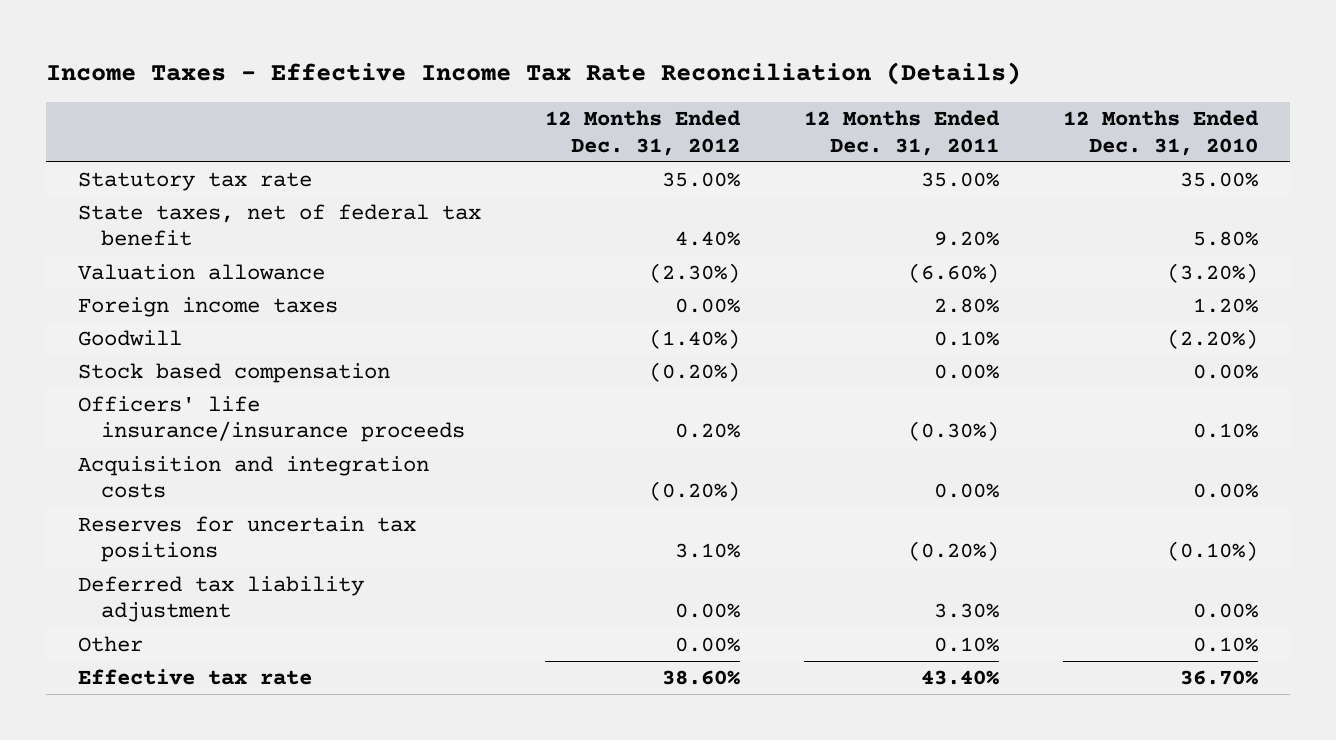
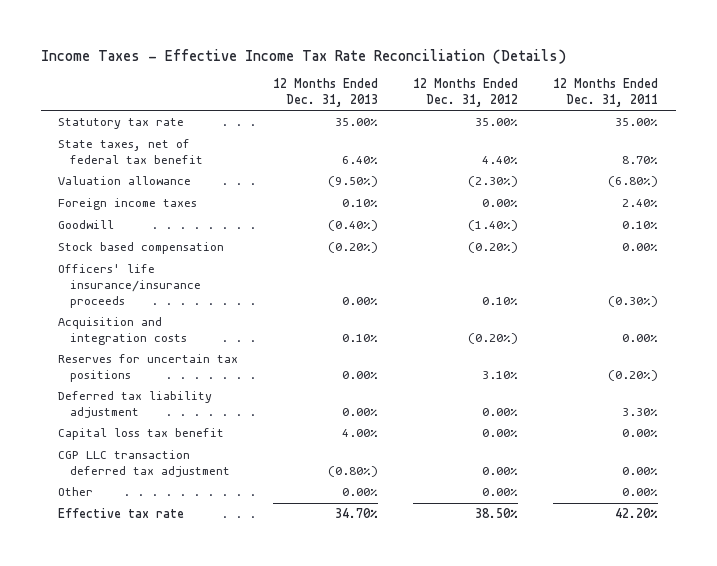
- | 12 Months Ended Dec. 31, 2012 | 12 Months Ended Dec. 31, 2011 | 12 Months Ended Dec. 31, 2010
+ | 12 Months Ended Dec. 31, 2013 | 12 Months Ended Dec. 31, 2012 | 12 Months Ended Dec. 31, 2011
- State taxes, net of federal tax benefit | 4.40% | 9.20% | 5.80%
- Valuation allowance | (2.30%) | (6.60%) | (3.20%)
- Foreign income taxes | 0.00% | 2.80% | 1.20%
+ State taxes, net of federal tax benefit | 6.40% | 4.40% | 8.70%
+ Valuation allowance | (9.50%) | (2.30%) | (6.80%)
+ Foreign income taxes | 0.10% | 0.00% | 2.40%
- Officers' life insurance/insurance proceeds | 0.20% | (0.30%) | 0.10%
+ Officers' life insurance/insurance proceeds | 0.00% | 0.10% | (0.30%)
- Other | 0.00% | 0.10% | 0.10%
- Effective tax rate | 38.60% | 43.40% | 36.70%
+ Capital loss tax benefit | 4.00% | 0.00% | 0.00%
+ CGP LLC transaction deferred tax adjustment | (0.80%) | 0.00% | 0.00%
+ Other | 0.00% | 0.00% | 0.00%
+ Effective tax rate | 34.70% | 38.50% | 42.20%

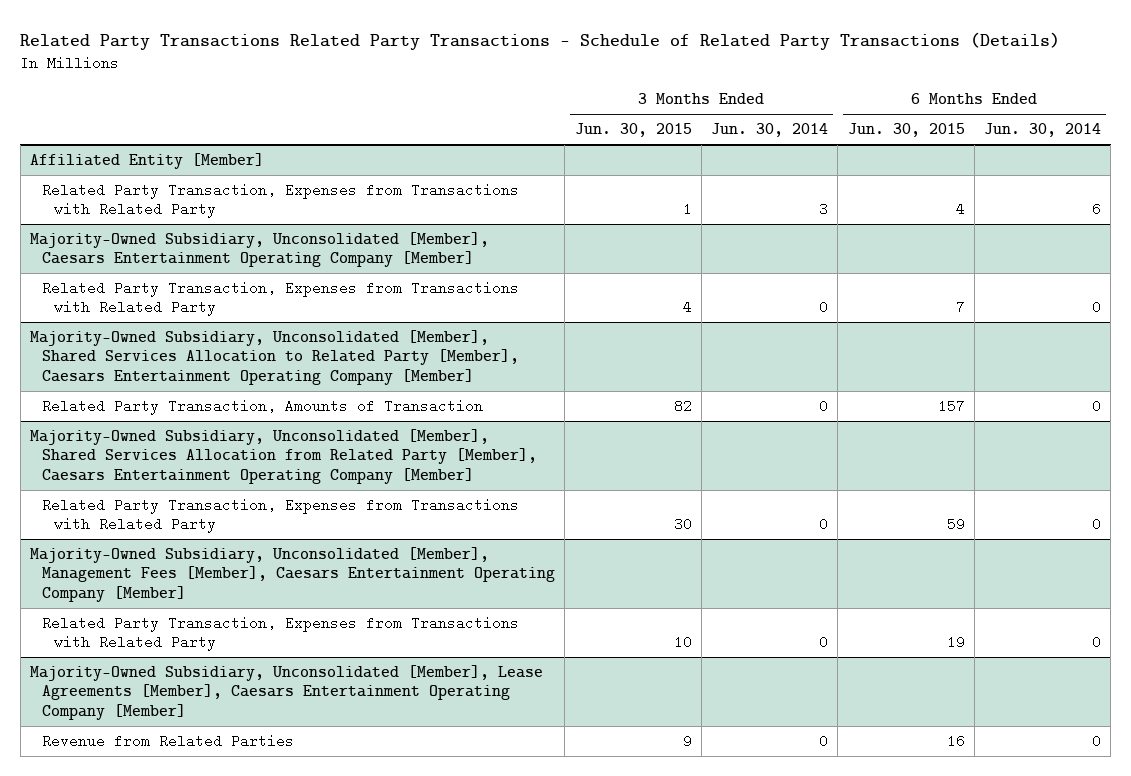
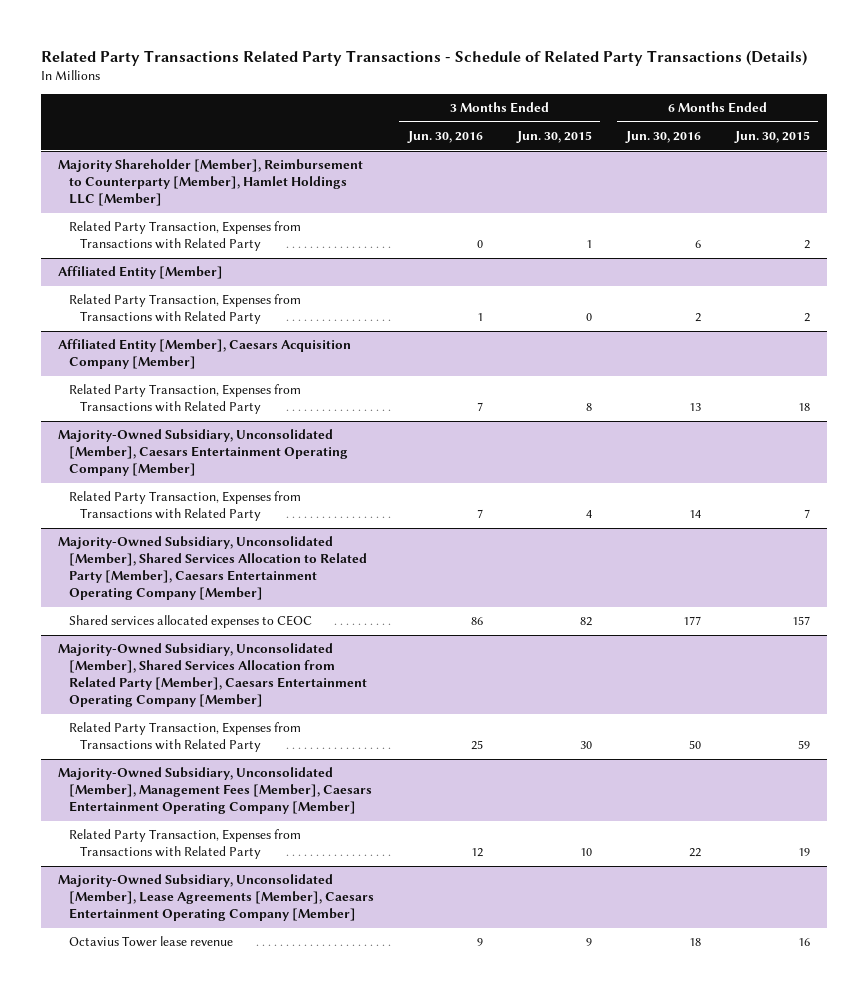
- | 3 Months Ended Jun. 30, 2015 | 3 Months Ended Jun. 30, 2014 | 6 Months Ended Jun. 30, 2015 | 6 Months Ended Jun. 30, 2014
+ | 3 Months Ended Jun. 30, 2016 | 3 Months Ended Jun. 30, 2015 | 6 Months Ended Jun. 30, 2016 | 6 Months Ended Jun. 30, 2015
+ Majority Shareholder [Member], Reimbursement to Counterparty [Member], Hamlet Holdings LLC [Member]
+ Related Party Transaction, Expenses from Transactions with Related Party | 0 | 1 | 6 | 2
@ Affiliated Entity [Member]
- Related Party Transaction, Expenses from Transactions with Related Party | 1 | 3 | 4 | 6
+ Related Party Transaction, Expenses from Transactions with Related Party | 1 | 0 | 2 | 2
+ Affiliated Entity [Member], Caesars Acquisition Company [Member]
+ Related Party Transaction, Expenses from Transactions with Related Party | 7 | 8 | 13 | 18
@ Majority-Owned Subsidiary, Unconsolidated [Member], Shared Services Allocation to Related Party [Member], Caesars Entertainment Operating Company [Member]
- Related Party Transaction, Amounts of Transaction | 82 | 0 | 157 | 0
+ Shared services allocated expenses to CEOC | 86 | 82 | 177 | 157
@ Majority-Owned Subsidiary, Unconsolidated [Member], Lease Agreements [Member], Caesars Entertainment Operating Company [Member]
- Revenue from Related Parties | 9 | 0 | 16 | 0
+ Octavius Tower lease revenue | 9 | 9 | 18 | 16

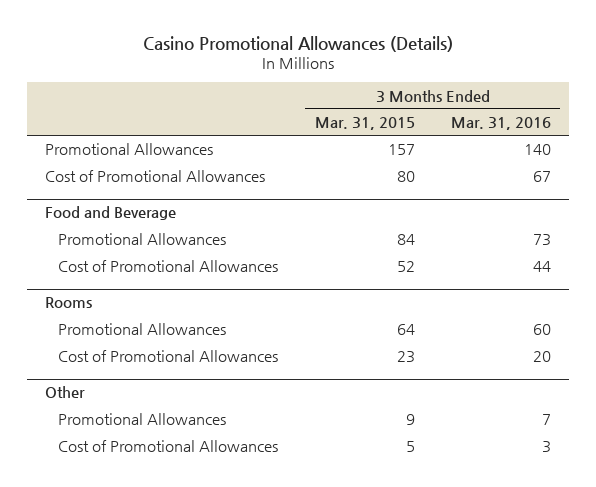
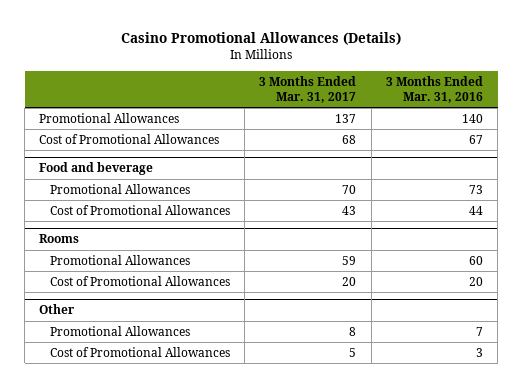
- | 3 Months Ended Mar. 31, 2015 | 3 Months Ended Mar. 31, 2016
+ | 3 Months Ended Mar. 31, 2017 | 3 Months Ended Mar. 31, 2016
- Food and Beverage
+ Food and beverage

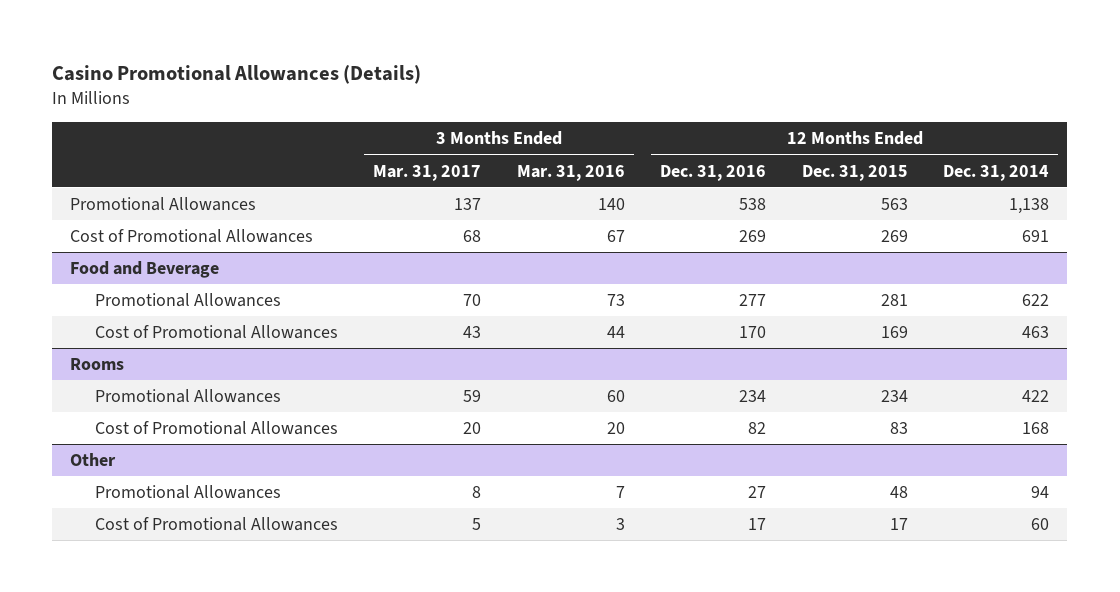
- | 3 Months Ended Mar. 31, 2017 | 3 Months Ended Mar. 31, 2016
+ | 3 Months Ended Mar. 31, 2017 | 3 Months Ended Mar. 31, 2016 | 12 Months Ended Dec. 31, 2016 | 12 Months Ended Dec. 31, 2015 | 12 Months Ended Dec. 31, 2014
- Food and beverage
+ Food and Beverage

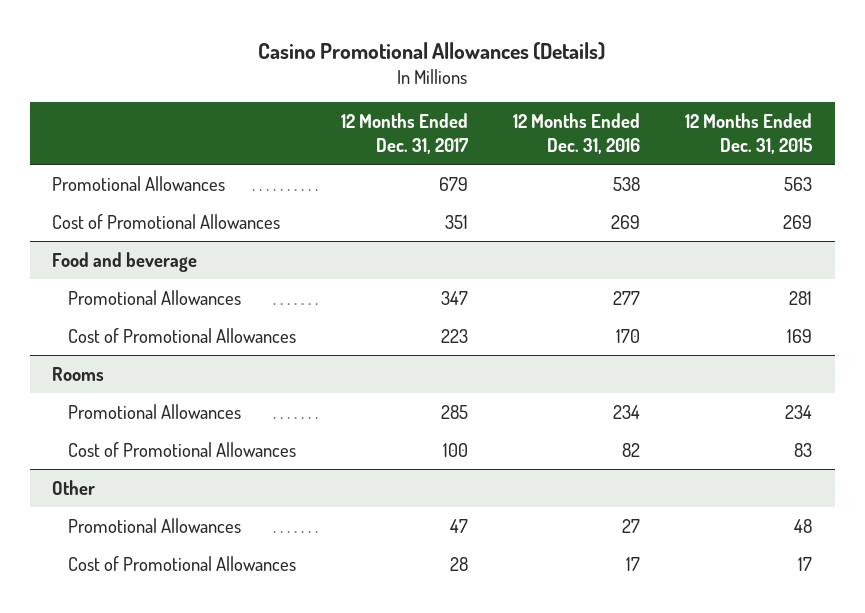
- | 3 Months Ended Mar. 31, 2017 | 3 Months Ended Mar. 31, 2016 | 12 Months Ended Dec. 31, 2016 | 12 Months Ended Dec. 31, 2015 | 12 Months Ended Dec. 31, 2014
+ | 12 Months Ended Dec. 31, 2017 | 12 Months Ended Dec. 31, 2016 | 12 Months Ended Dec. 31, 2015
- Food and Beverage
+ Food and beverage

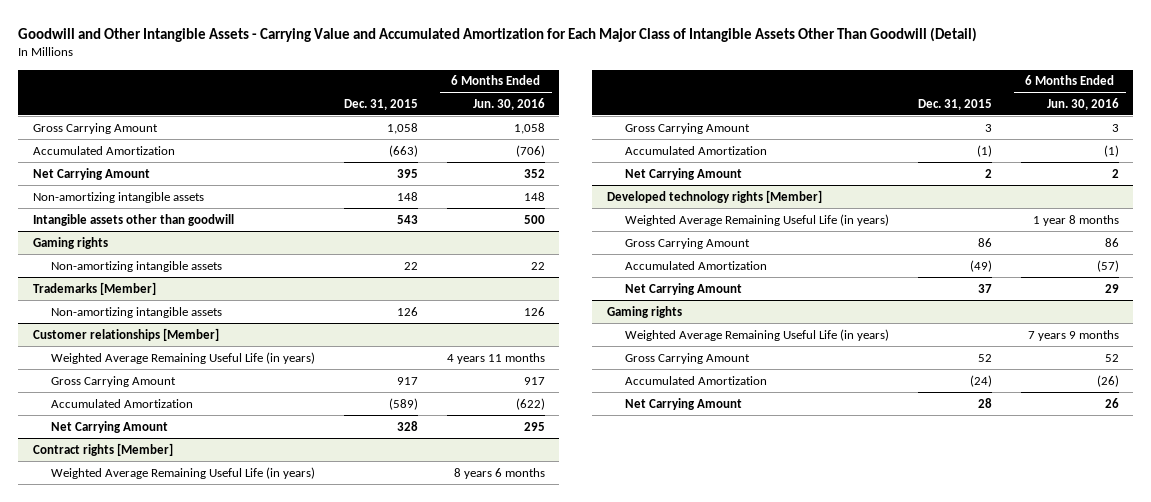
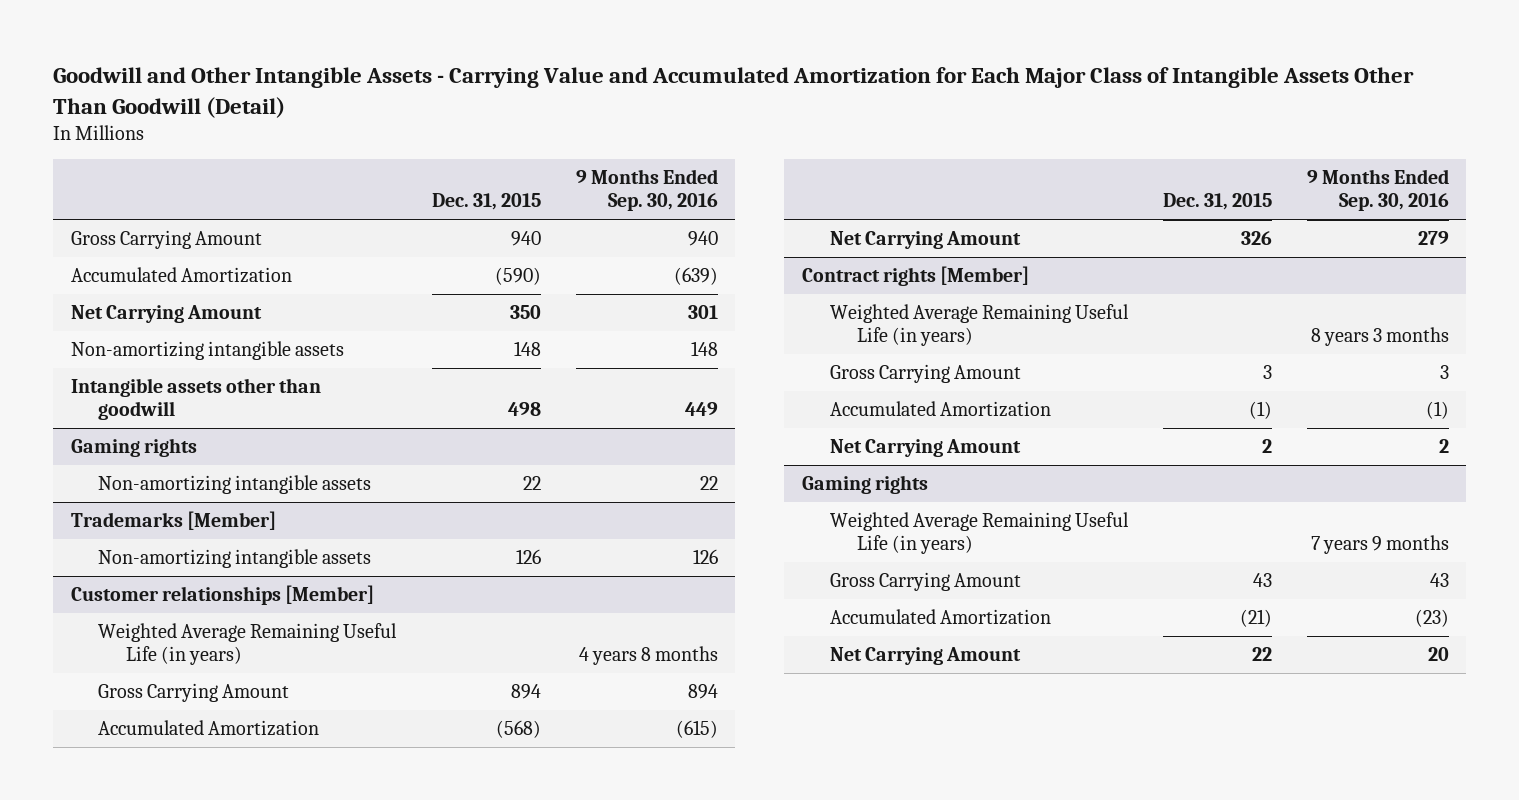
- | Dec. 31, 2015 | 6 Months Ended Jun. 30, 2016
+ | Dec. 31, 2015 | 9 Months Ended Sep. 30, 2016
- Gross Carrying Amount | 1,058 | 1,058
- Accumulated Amortization | (663) | (706)
- Net Carrying Amount | 395 | 352
+ Gross Carrying Amount | 940 | 940
+ Accumulated Amortization | (590) | (639)
+ Net Carrying Amount | 350 | 301
- Intangible assets other than goodwill | 543 | 500
+ Intangible assets other than goodwill | 498 | 449
@ Customer relationships [Member]
- Gross Carrying Amount | 917 | 917
- Accumulated Amortization | (589) | (622)
- Net Carrying Amount | 328 | 295
+ Gross Carrying Amount | 894 | 894
+ Accumulated Amortization | (568) | (615)
+ Net Carrying Amount | 326 | 279
- Developed technology rights [Member]
- Weighted Average Remaining Useful Life (in years) | | 1 year 8 months
- Gross Carrying Amount | 86 | 86
- Accumulated Amortization | (49) | (57)
- Net Carrying Amount | 37 | 29
@ Gaming rights
- Gross Carrying Amount | 52 | 52
- Accumulated Amortization | (24) | (26)
- Net Carrying Amount | 28 | 26
+ Gross Carrying Amount | 43 | 43
+ Accumulated Amortization | (21) | (23)
+ Net Carrying Amount | 22 | 20

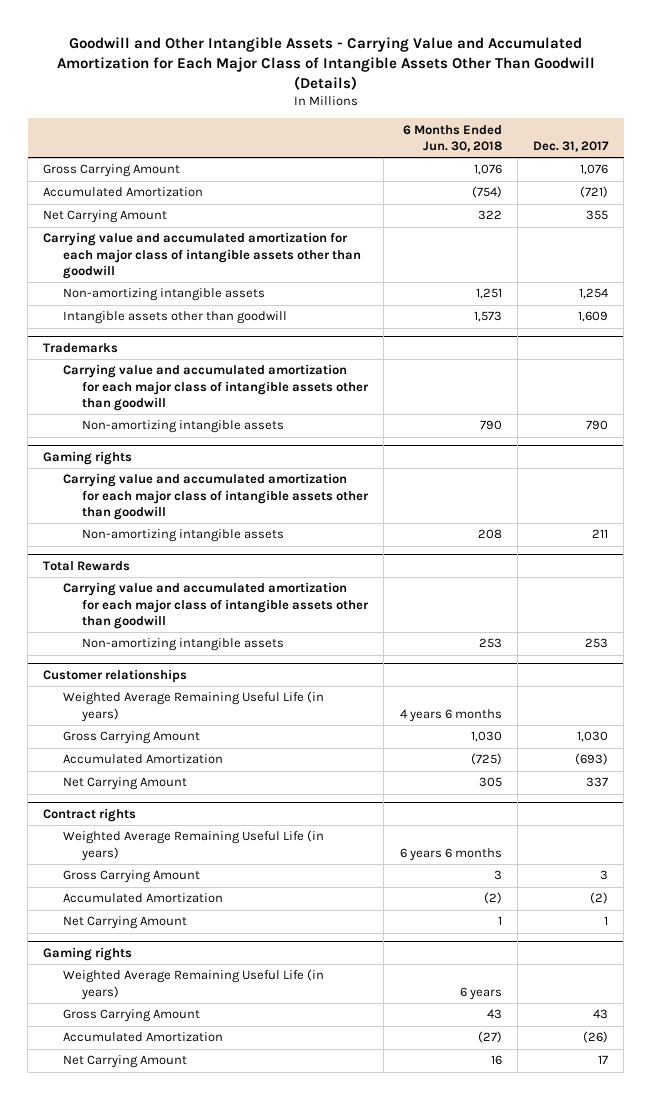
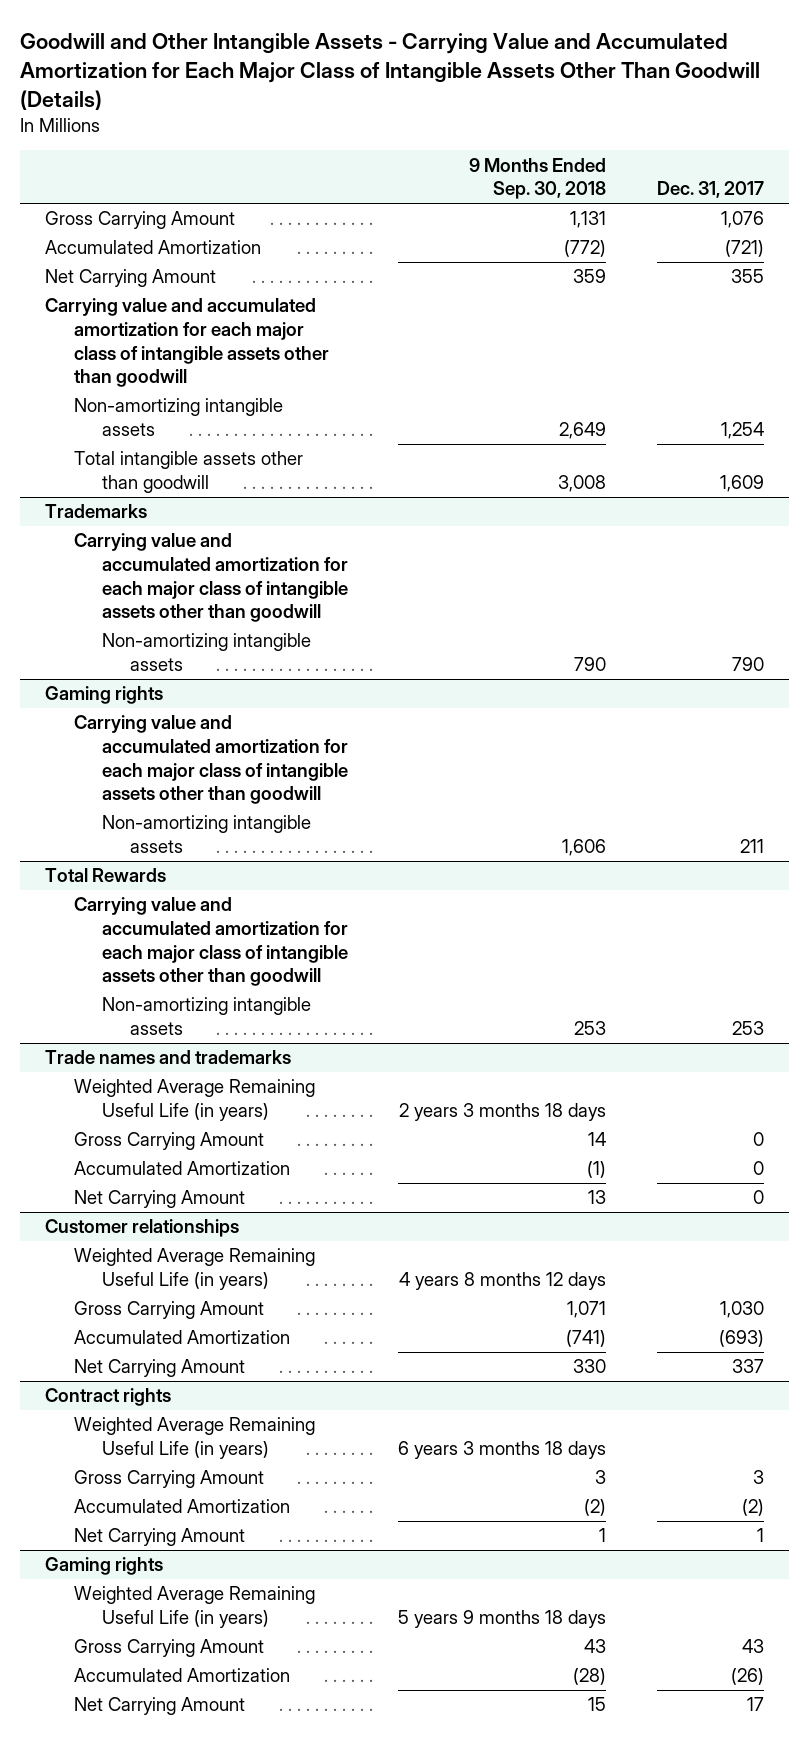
- | 6 Months Ended Jun. 30, 2018 | Dec. 31, 2017
+ | 9 Months Ended Sep. 30, 2018 | Dec. 31, 2017
- Intangible assets other than goodwill | 1,573 | 1,609
+ Total intangible assets other than goodwill | 3,008 | 1,609
+ Trade names and trademarks
+ Weighted Average Remaining Useful Life (in years) | 2 years 3 months 18 days |
+ Gross Carrying Amount | 14 | 0
+ Accumulated Amortization | (1) | 0
+ Net Carrying Amount | 13 | 0

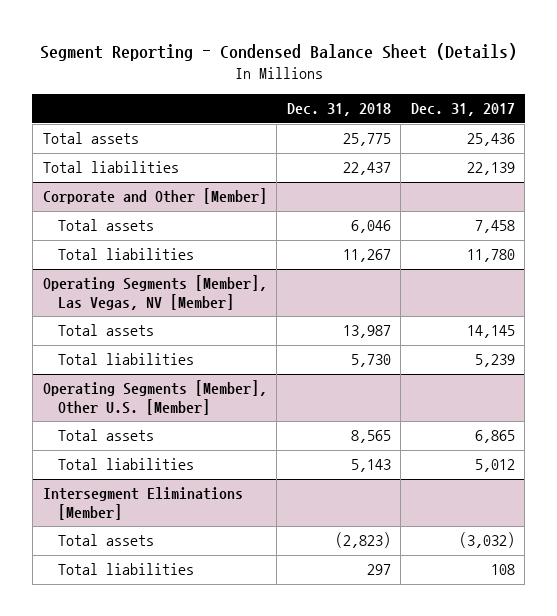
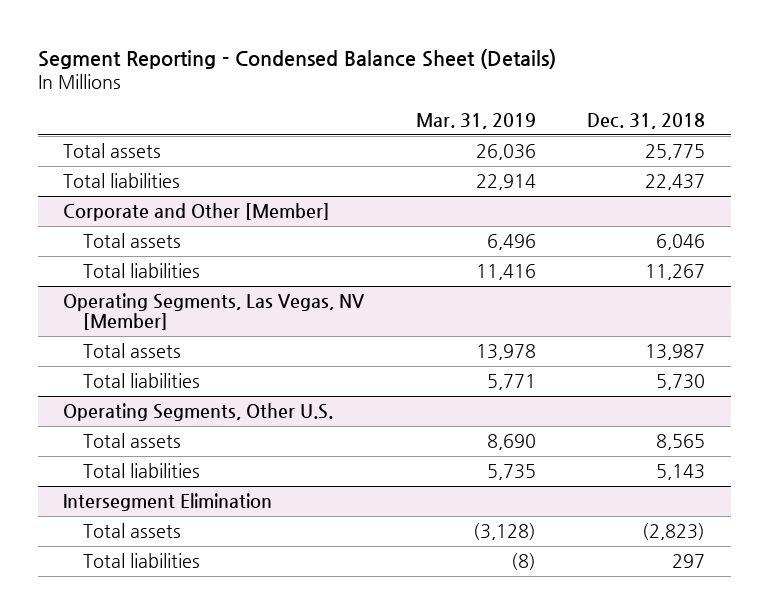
- | Dec. 31, 2018 | Dec. 31, 2017
+ | Mar. 31, 2019 | Dec. 31, 2018
- Operating Segments [Member], Las Vegas, NV [Member]
+ Operating Segments, Las Vegas, NV [Member]
- Operating Segments [Member], Other U.S. [Member]
+ Operating Segments, Other U.S.
- Intersegment Eliminations [Member]
+ Intersegment Elimination

